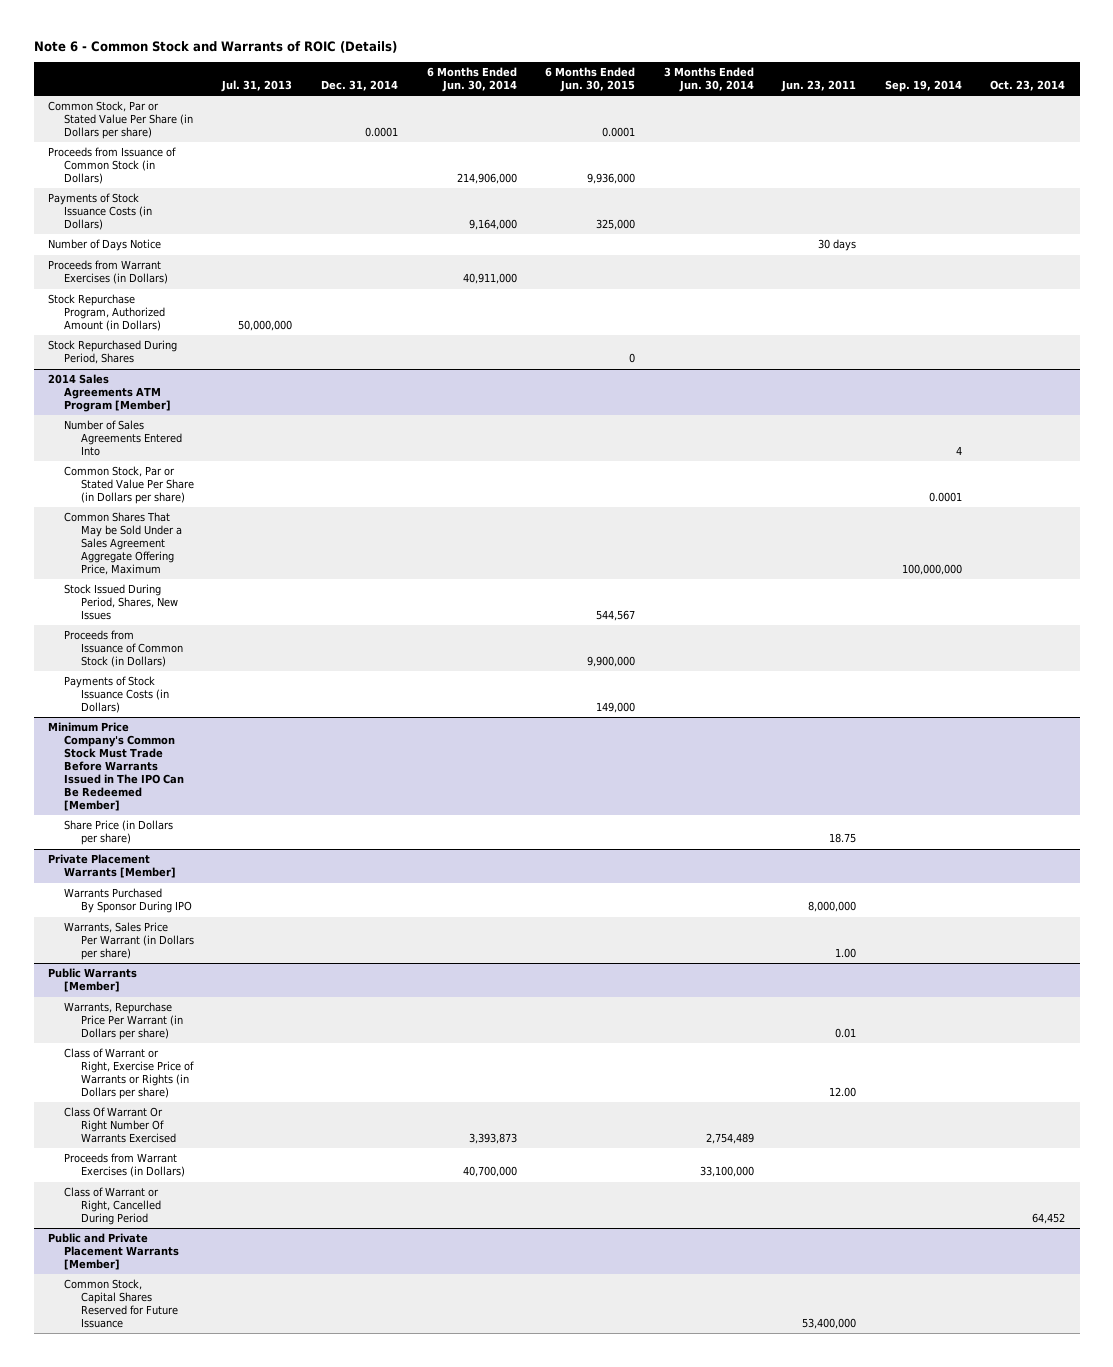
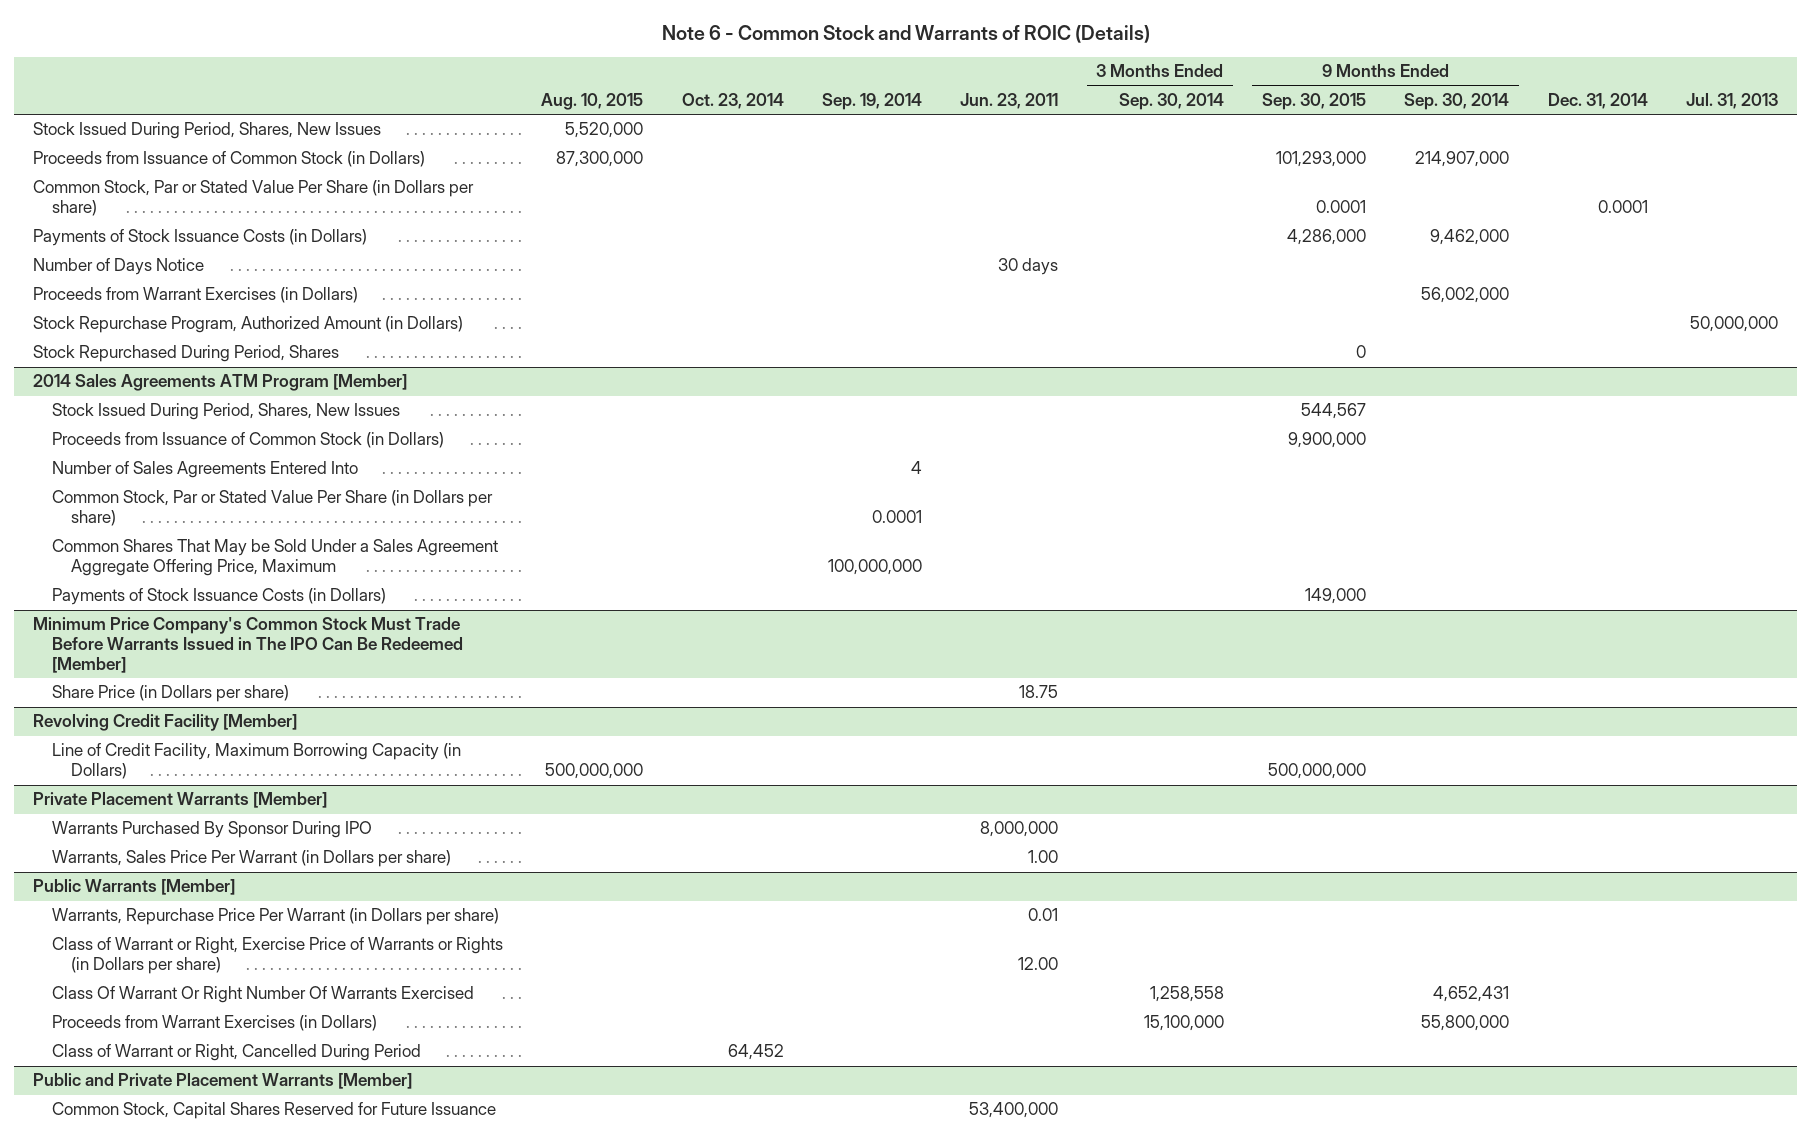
- | Jul. 31, 2013 | Dec. 31, 2014 | 6 Months Ended Jun. 30, 2014 | 6 Months Ended Jun. 30, 2015 | 3 Months Ended Jun. 30, 2014 | Jun. 23, 2011 | Sep. 19, 2014 | Oct. 23, 2014
+ | Aug. 10, 2015 | Oct. 23, 2014 | Sep. 19, 2014 | Jun. 23, 2011 | 3 Months Ended Sep. 30, 2014 | 9 Months Ended Sep. 30, 2015 | 9 Months Ended Sep. 30, 2014 | Dec. 31, 2014 | Jul. 31, 2013
+ Stock Issued During Period, Shares, New Issues | 5,520,000 | | | | | | | |
moved down: Common Stock, Par or Stated Value Per Share (in Dollars per share) | | | | | | 0.0001 | | 0.0001 |
@ 2014 Sales Agreements ATM Program [Member]
moved up: Stock Issued During Period, Shares, New Issues | | | | | | 544,567 | | |
moved up: Proceeds from Issuance of Common Stock (in Dollars) | | | | | | 9,900,000 | | |
+ Revolving Credit Facility [Member]
+ Line of Credit Facility, Maximum Borrowing Capacity (in Dollars) | 500,000,000 | | | | | 500,000,000 | | |

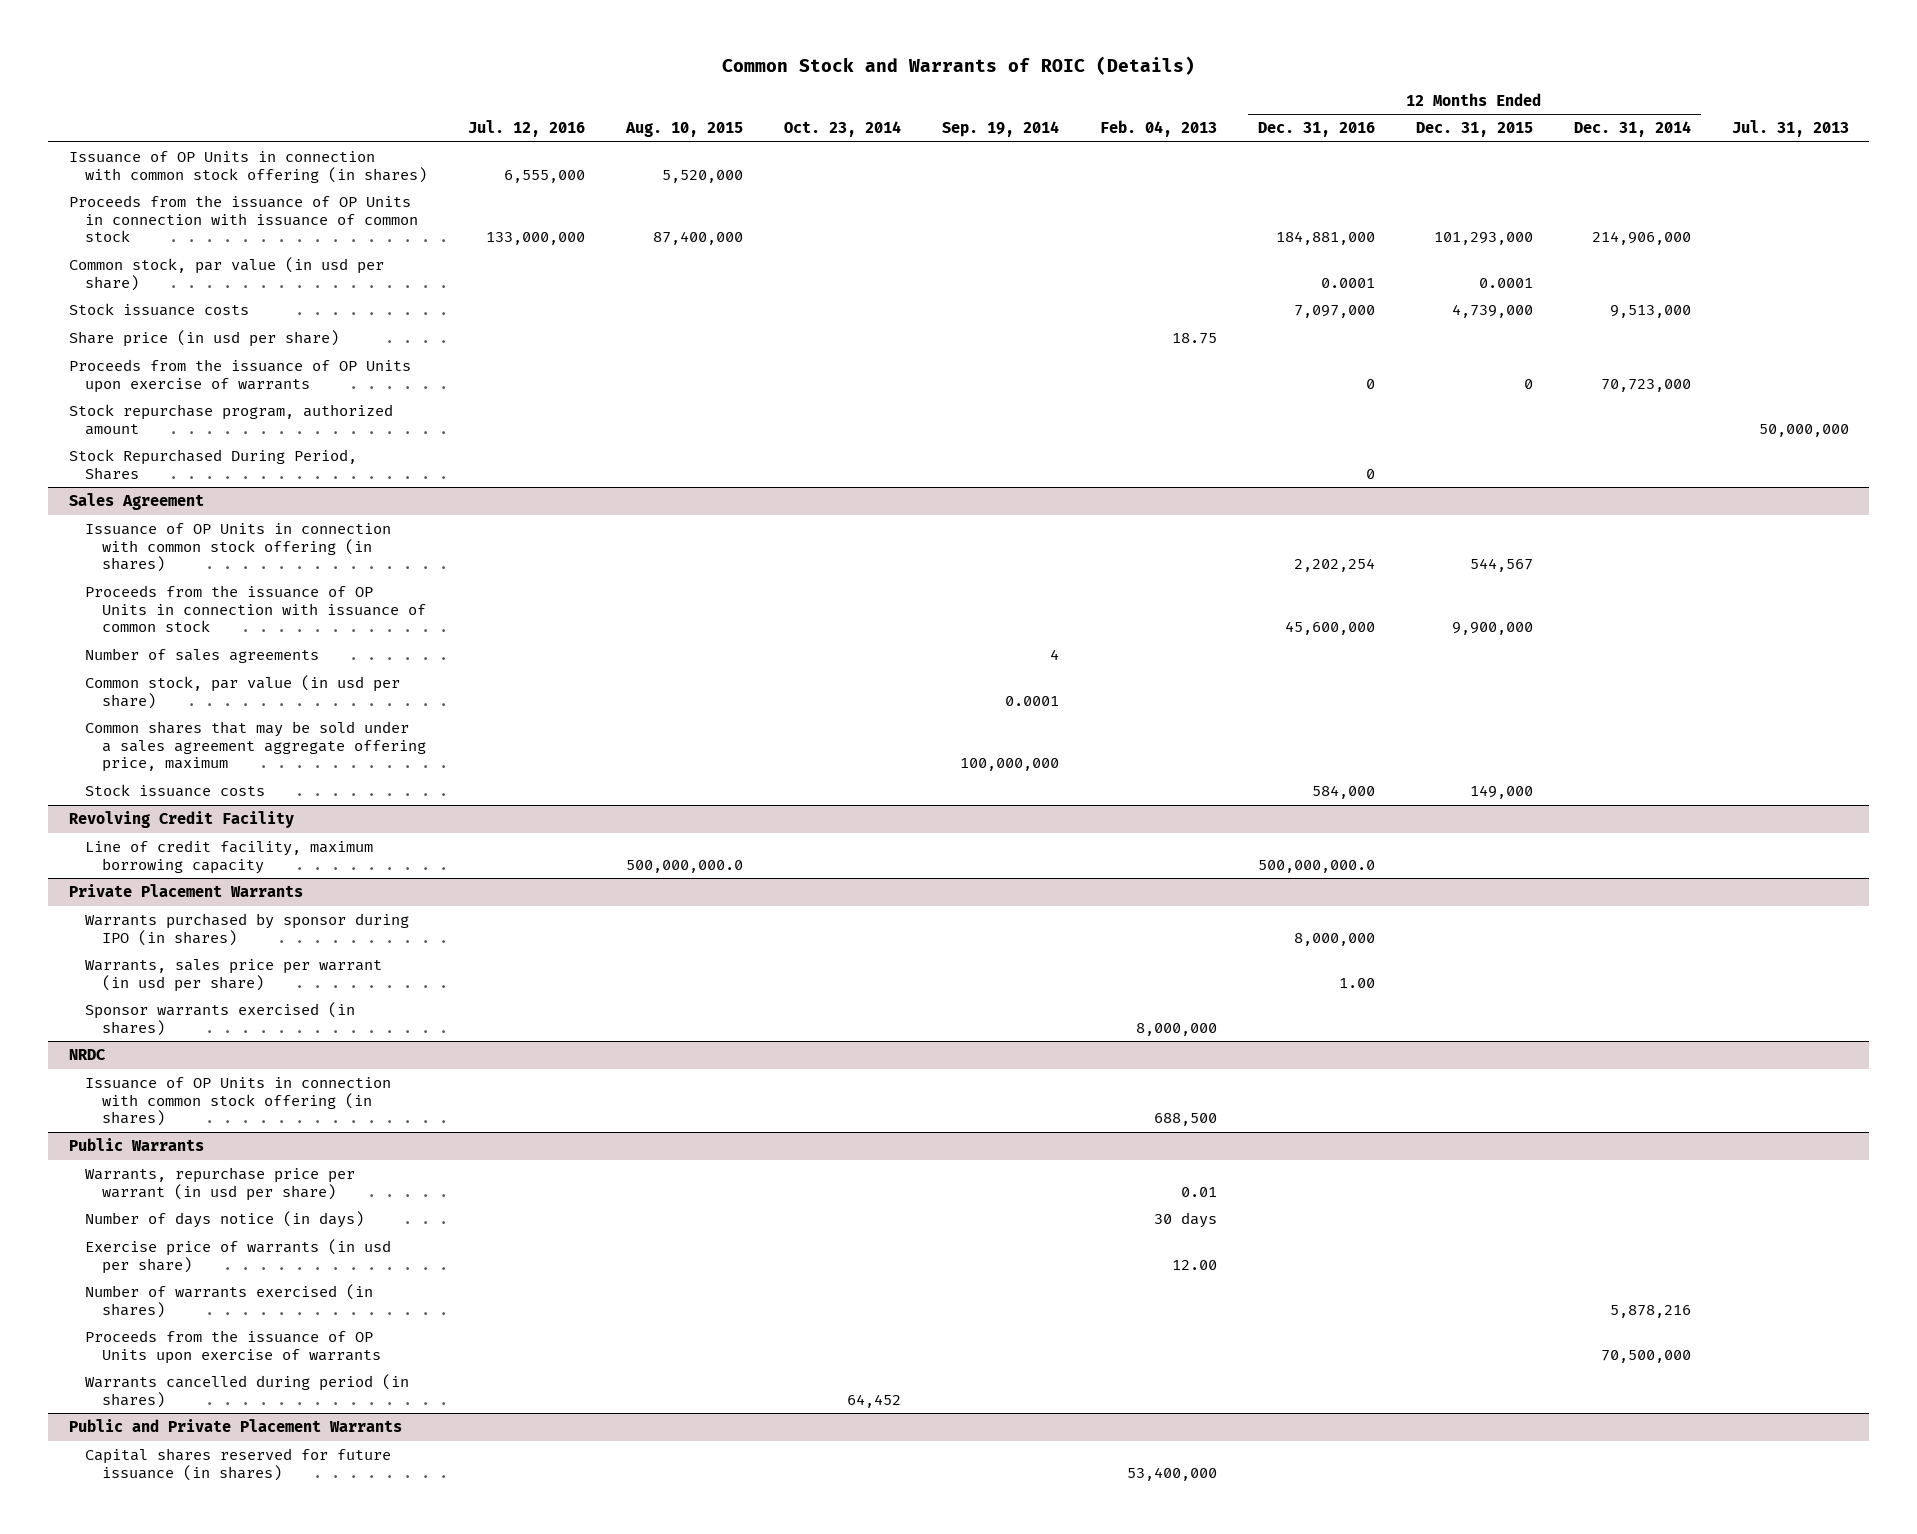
- Note 6 - Common Stock and Warrants of ROIC (Details)
+ Common Stock and Warrants of ROIC (Details)
- | Aug. 10, 2015 | Oct. 23, 2014 | Sep. 19, 2014 | Jun. 23, 2011 | 3 Months Ended Sep. 30, 2014 | 9 Months Ended Sep. 30, 2015 | 9 Months Ended Sep. 30, 2014 | Dec. 31, 2014 | Jul. 31, 2013
+ | Jul. 12, 2016 | Aug. 10, 2015 | Oct. 23, 2014 | Sep. 19, 2014 | Feb. 04, 2013 | 12 Months Ended Dec. 31, 2016 | 12 Months Ended Dec. 31, 2015 | 12 Months Ended Dec. 31, 2014 | Jul. 31, 2013
- Stock Issued During Period, Shares, New Issues | 5,520,000 | | | | | | | |
- Proceeds from Issuance of Common Stock (in Dollars) | 87,300,000 | | | | | 101,293,000 | 214,907,000 | |
- Common Stock, Par or Stated Value Per Share (in Dollars per share) | | | | | | 0.0001 | | 0.0001 |
- Payments of Stock Issuance Costs (in Dollars) | | | | | | 4,286,000 | 9,462,000 | |
- Number of Days Notice | | | | 30 days | | | | |
- Proceeds from Warrant Exercises (in Dollars) | | | | | | | 56,002,000 | |
- Stock Repurchase Program, Authorized Amount (in Dollars) | | | | | | | | | 50,000,000
+ Issuance of OP Units in connection with common stock offering (in shares) | 6,555,000 | 5,520,000 | | | | | | |
+ Proceeds from the issuance of OP Units in connection with issuance of common stock | 133,000,000 | 87,400,000 | | | | 184,881,000 | 101,293,000 | 214,906,000 |
+ Common stock, par value (in usd per share) | | | | | | 0.0001 | 0.0001 | |
+ Stock issuance costs | | | | | | 7,097,000 | 4,739,000 | 9,513,000 |
+ Share price (in usd per share) | | | | | 18.75 | | | |
+ Proceeds from the issuance of OP Units upon exercise of warrants | | | | | | 0 | 0 | 70,723,000 |
+ Stock repurchase program, authorized amount | | | | | | | | | 50,000,000
- 2014 Sales Agreements ATM Program [Member]
- Stock Issued During Period, Shares, New Issues | | | | | | 544,567 | | |
- Proceeds from Issuance of Common Stock (in Dollars) | | | | | | 9,900,000 | | |
- Number of Sales Agreements Entered Into | | | 4 | | | | | |
- Common Stock, Par or Stated Value Per Share (in Dollars per share) | | | 0.0001 | | | | | |
- Common Shares That May be Sold Under a Sales Agreement Aggregate Offering Price, Maximum | | | 100,000,000 | | | | | |
- Payments of Stock Issuance Costs (in Dollars) | | | | | | 149,000 | | |
- Minimum Price Company's Common Stock Must Trade Before Warrants Issued in The IPO Can Be Redeemed [Member]
- Share Price (in Dollars per share) | | | | 18.75 | | | | |
- Revolving Credit Facility [Member]
- Line of Credit Facility, Maximum Borrowing Capacity (in Dollars) | 500,000,000 | | | | | 500,000,000 | | |
- Private Placement Warrants [Member]
- Warrants Purchased By Sponsor During IPO | | | | 8,000,000 | | | | |
- Warrants, Sales Price Per Warrant (in Dollars per share) | | | | 1.00 | | | | |
- Public Warrants [Member]
- Warrants, Repurchase Price Per Warrant (in Dollars per share) | | | | 0.01 | | | | |
- Class of Warrant or Right, Exercise Price of Warrants or Rights (in Dollars per share) | | | | 12.00 | | | | |
- Class Of Warrant Or Right Number Of Warrants Exercised | | | | | 1,258,558 | | 4,652,431 | |
- Proceeds from Warrant Exercises (in Dollars) | | | | | 15,100,000 | | 55,800,000 | |
- Class of Warrant or Right, Cancelled During Period | | 64,452 | | | | | | |
- Public and Private Placement Warrants [Member]
- Common Stock, Capital Shares Reserved for Future Issuance | | | | 53,400,000 | | | | |
+ Sales Agreement
+ Issuance of OP Units in connection with common stock offering (in shares) | | | | | | 2,202,254 | 544,567 | |
+ Proceeds from the issuance of OP Units in connection with issuance of common stock | | | | | | 45,600,000 | 9,900,000 | |
+ Number of sales agreements | | | | 4 | | | | |
+ Common stock, par value (in usd per share) | | | | 0.0001 | | | | |
+ Common shares that may be sold under a sales agreement aggregate offering price, maximum | | | | 100,000,000 | | | | |
+ Stock issuance costs | | | | | | 584,000 | 149,000 | |
+ Revolving Credit Facility
+ Line of credit facility, maximum borrowing capacity | | 500,000,000.0 | | | | 500,000,000.0 | | |
+ Private Placement Warrants
+ Warrants purchased by sponsor during IPO (in shares) | | | | | | 8,000,000 | | |
+ Warrants, sales price per warrant (in usd per share) | | | | | | 1.00 | | |
+ Sponsor warrants exercised (in shares) | | | | | 8,000,000 | | | |
+ NRDC
+ Issuance of OP Units in connection with common stock offering (in shares) | | | | | 688,500 | | | |
+ Public Warrants
+ Warrants, repurchase price per warrant (in usd per share) | | | | | 0.01 | | | |
+ Number of days notice (in days) | | | | | 30 days | | | |
+ Exercise price of warrants (in usd per share) | | | | | 12.00 | | | |
+ Number of warrants exercised (in shares) | | | | | | | | 5,878,216 |
+ Proceeds from the issuance of OP Units upon exercise of warrants | | | | | | | | 70,500,000 |
+ Warrants cancelled during period (in shares) | | | 64,452 | | | | | |
+ Public and Private Placement Warrants
+ Capital shares reserved for future issuance (in shares) | | | | | 53,400,000 | | | |

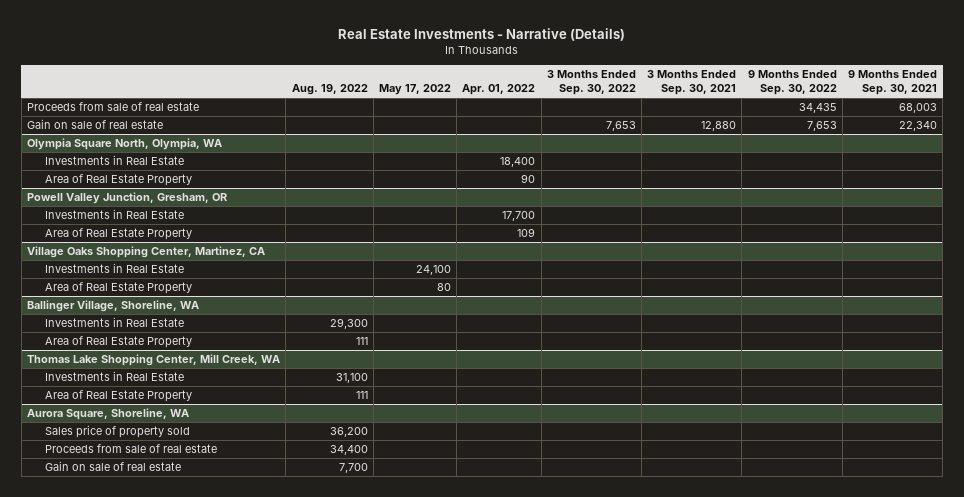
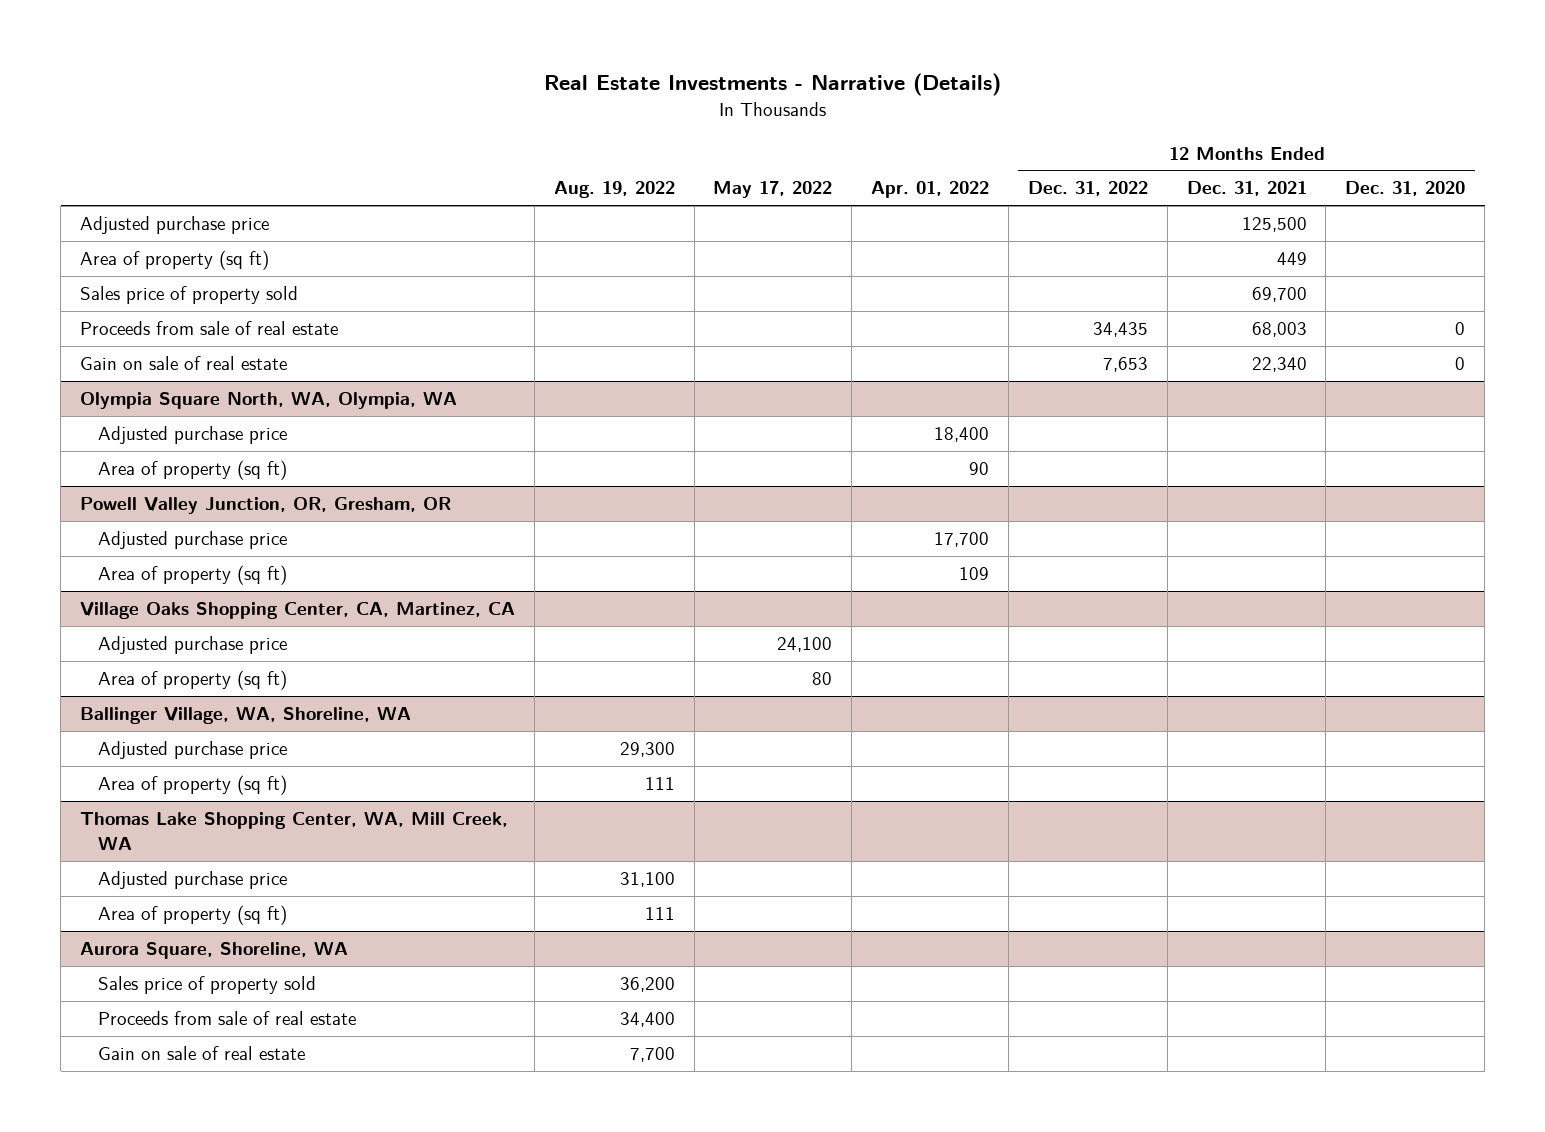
- | Aug. 19, 2022 | May 17, 2022 | Apr. 01, 2022 | 3 Months Ended Sep. 30, 2022 | 3 Months Ended Sep. 30, 2021 | 9 Months Ended Sep. 30, 2022 | 9 Months Ended Sep. 30, 2021
+ | Aug. 19, 2022 | May 17, 2022 | Apr. 01, 2022 | 12 Months Ended Dec. 31, 2022 | 12 Months Ended Dec. 31, 2021 | 12 Months Ended Dec. 31, 2020
+ Adjusted purchase price | | | | | 125,500 |
+ Area of property (sq ft) | | | | | 449 |
+ Sales price of property sold | | | | | 69,700 |
- Olympia Square North, Olympia, WA
- Investments in Real Estate | | | 18,400 | | | |
- Area of Real Estate Property | | | 90 | | | |
- Powell Valley Junction, Gresham, OR
- Investments in Real Estate | | | 17,700 | | | |
- Area of Real Estate Property | | | 109 | | | |
- Village Oaks Shopping Center, Martinez, CA
- Investments in Real Estate | | 24,100 | | | | |
- Area of Real Estate Property | | 80 | | | | |
- Ballinger Village, Shoreline, WA
- Investments in Real Estate | 29,300 | | | | | |
- Area of Real Estate Property | 111 | | | | | |
- Thomas Lake Shopping Center, Mill Creek, WA
- Investments in Real Estate | 31,100 | | | | | |
- Area of Real Estate Property | 111 | | | | | |
+ Olympia Square North, WA, Olympia, WA
+ Adjusted purchase price | | | 18,400 | | |
+ Area of property (sq ft) | | | 90 | | |
+ Powell Valley Junction, OR, Gresham, OR
+ Adjusted purchase price | | | 17,700 | | |
+ Area of property (sq ft) | | | 109 | | |
+ Village Oaks Shopping Center, CA, Martinez, CA
+ Adjusted purchase price | | 24,100 | | | |
+ Area of property (sq ft) | | 80 | | | |
+ Ballinger Village, WA, Shoreline, WA
+ Adjusted purchase price | 29,300 | | | | |
+ Area of property (sq ft) | 111 | | | | |
+ Thomas Lake Shopping Center, WA, Mill Creek, WA
+ Adjusted purchase price | 31,100 | | | | |
+ Area of property (sq ft) | 111 | | | | |

